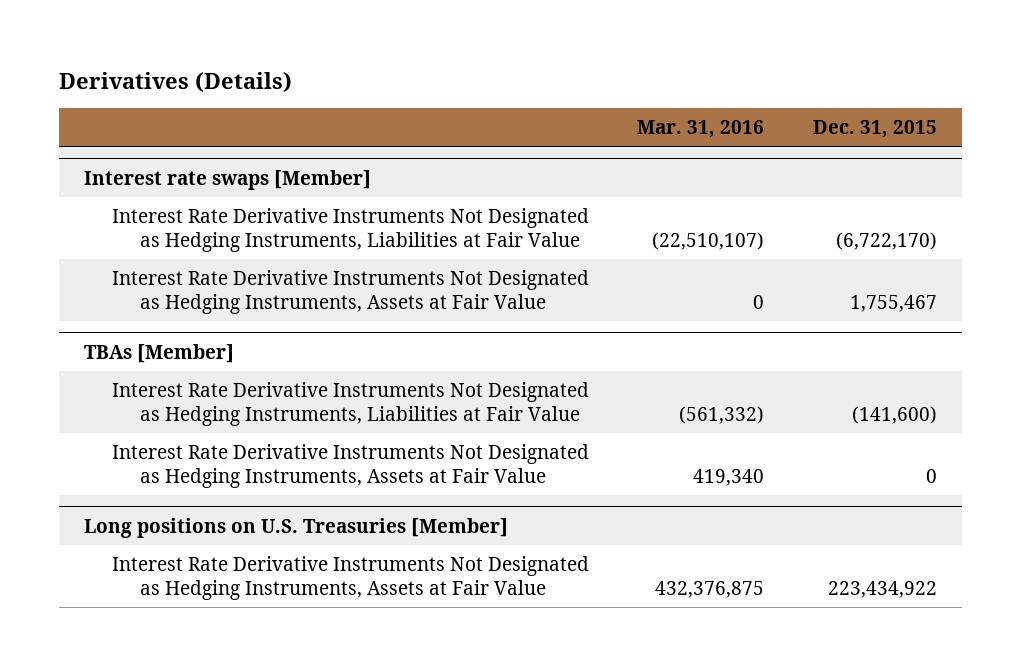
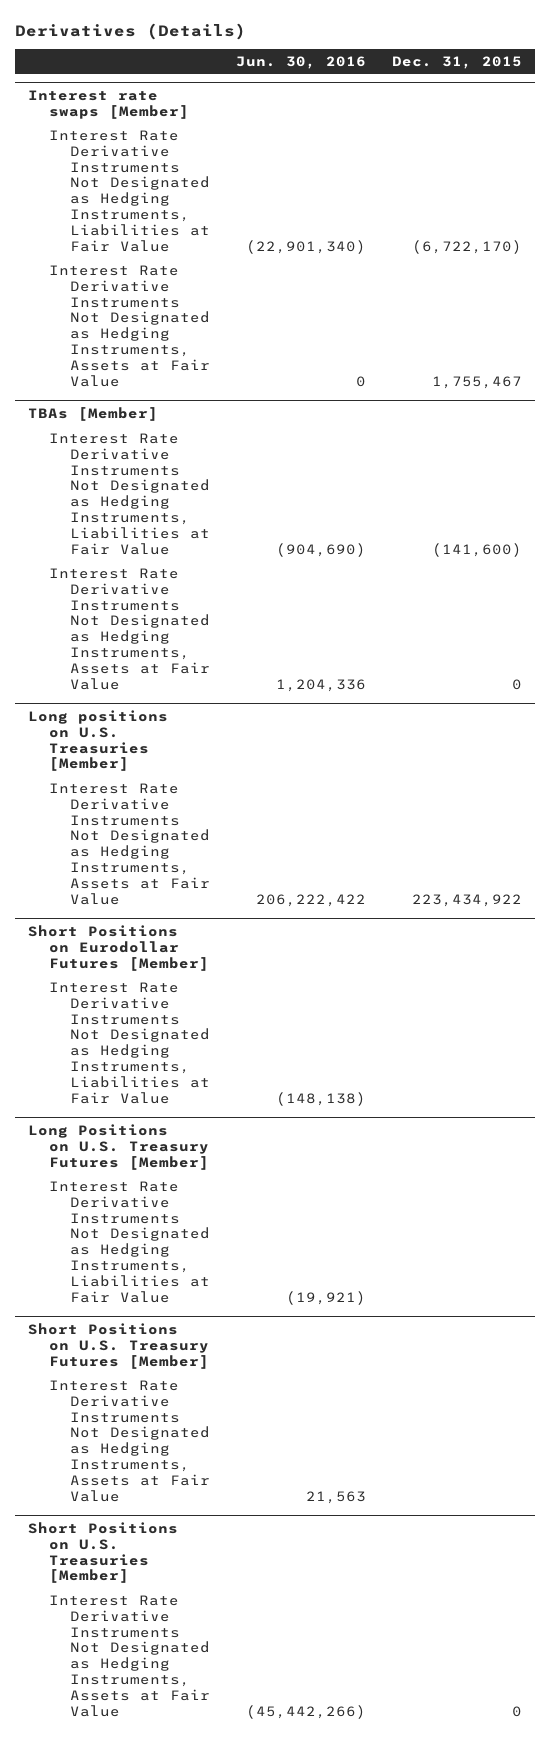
- | Mar. 31, 2016 | Dec. 31, 2015
+ | Jun. 30, 2016 | Dec. 31, 2015
+ Short Positions on Eurodollar Futures [Member]
+ Interest Rate Derivative Instruments Not Designated as Hedging Instruments, Liabilities at Fair Value | (148,138) |
+ Long Positions on U.S. Treasury Futures [Member]
+ Interest Rate Derivative Instruments Not Designated as Hedging Instruments, Liabilities at Fair Value | (19,921) |
+ Short Positions on U.S. Treasury Futures [Member]
+ Interest Rate Derivative Instruments Not Designated as Hedging Instruments, Assets at Fair Value | 21,563 |
+ Short Positions on U.S. Treasuries [Member]
+ Interest Rate Derivative Instruments Not Designated as Hedging Instruments, Assets at Fair Value | (45,442,266) | 0

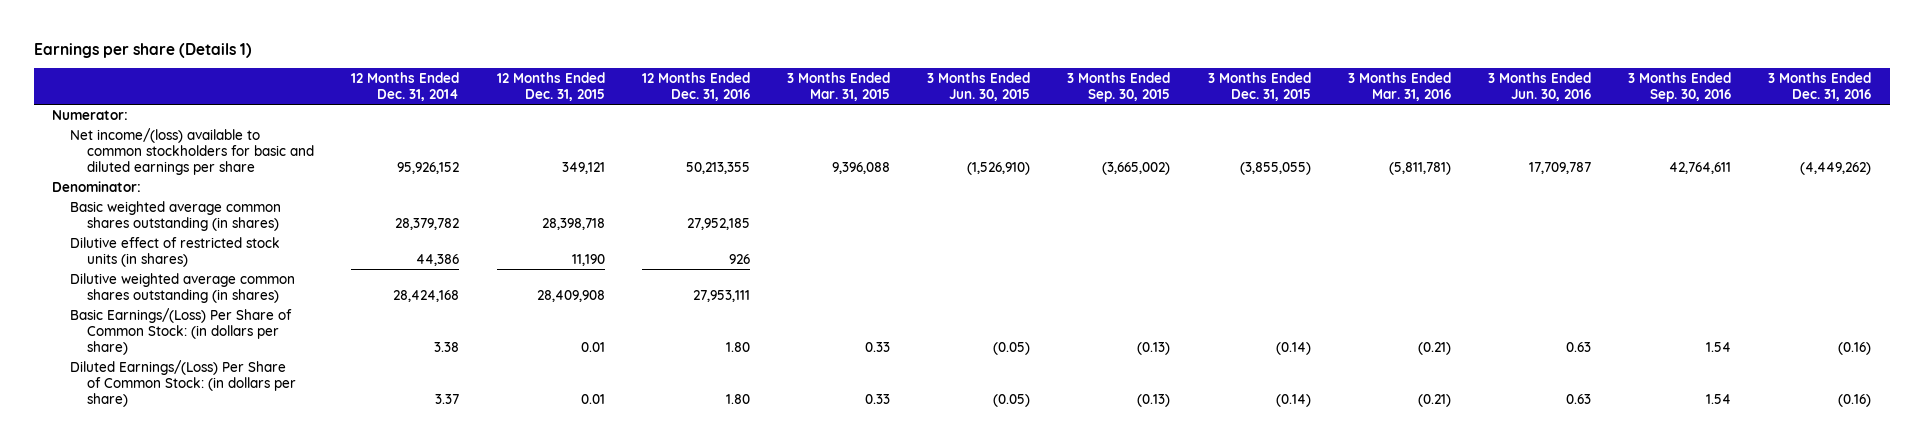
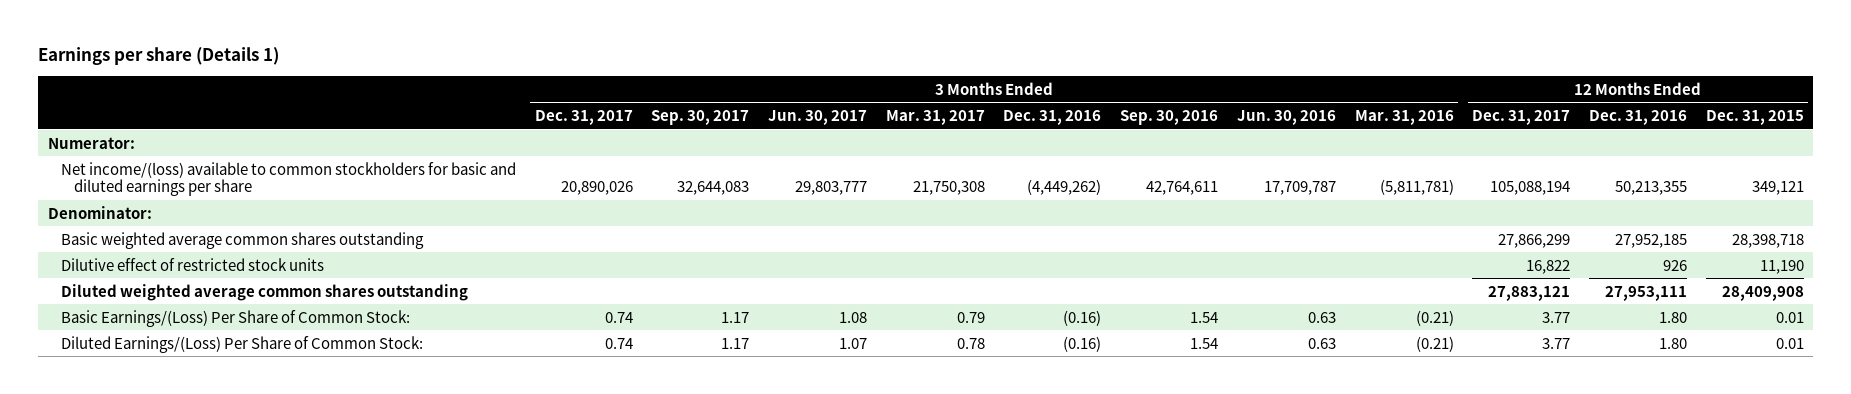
- | 12 Months Ended Dec. 31, 2014 | 12 Months Ended Dec. 31, 2015 | 12 Months Ended Dec. 31, 2016 | 3 Months Ended Mar. 31, 2015 | 3 Months Ended Jun. 30, 2015 | 3 Months Ended Sep. 30, 2015 | 3 Months Ended Dec. 31, 2015 | 3 Months Ended Mar. 31, 2016 | 3 Months Ended Jun. 30, 2016 | 3 Months Ended Sep. 30, 2016 | 3 Months Ended Dec. 31, 2016
+ | 3 Months Ended Dec. 31, 2017 | 3 Months Ended Sep. 30, 2017 | 3 Months Ended Jun. 30, 2017 | 3 Months Ended Mar. 31, 2017 | 3 Months Ended Dec. 31, 2016 | 3 Months Ended Sep. 30, 2016 | 3 Months Ended Jun. 30, 2016 | 3 Months Ended Mar. 31, 2016 | 12 Months Ended Dec. 31, 2017 | 12 Months Ended Dec. 31, 2016 | 12 Months Ended Dec. 31, 2015
- Basic weighted average common shares outstanding (in shares) | 28,379,782 | 28,398,718 | 27,952,185 | | | | | | | |
- Dilutive effect of restricted stock units (in shares) | 44,386 | 11,190 | 926 | | | | | | | |
- Dilutive weighted average common shares outstanding (in shares) | 28,424,168 | 28,409,908 | 27,953,111 | | | | | | | |
- Basic Earnings/(Loss) Per Share of Common Stock: (in dollars per share) | 3.38 | 0.01 | 1.80 | 0.33 | (0.05) | (0.13) | (0.14) | (0.21) | 0.63 | 1.54 | (0.16)
- Diluted Earnings/(Loss) Per Share of Common Stock: (in dollars per share) | 3.37 | 0.01 | 1.80 | 0.33 | (0.05) | (0.13) | (0.14) | (0.21) | 0.63 | 1.54 | (0.16)
+ Basic weighted average common shares outstanding | | | | | | | | | 27,866,299 | 27,952,185 | 28,398,718
+ Dilutive effect of restricted stock units | | | | | | | | | 16,822 | 926 | 11,190
+ Diluted weighted average common shares outstanding | | | | | | | | | 27,883,121 | 27,953,111 | 28,409,908
+ Basic Earnings/(Loss) Per Share of Common Stock: | 0.74 | 1.17 | 1.08 | 0.79 | (0.16) | 1.54 | 0.63 | (0.21) | 3.77 | 1.80 | 0.01
+ Diluted Earnings/(Loss) Per Share of Common Stock: | 0.74 | 1.17 | 1.07 | 0.78 | (0.16) | 1.54 | 0.63 | (0.21) | 3.77 | 1.80 | 0.01

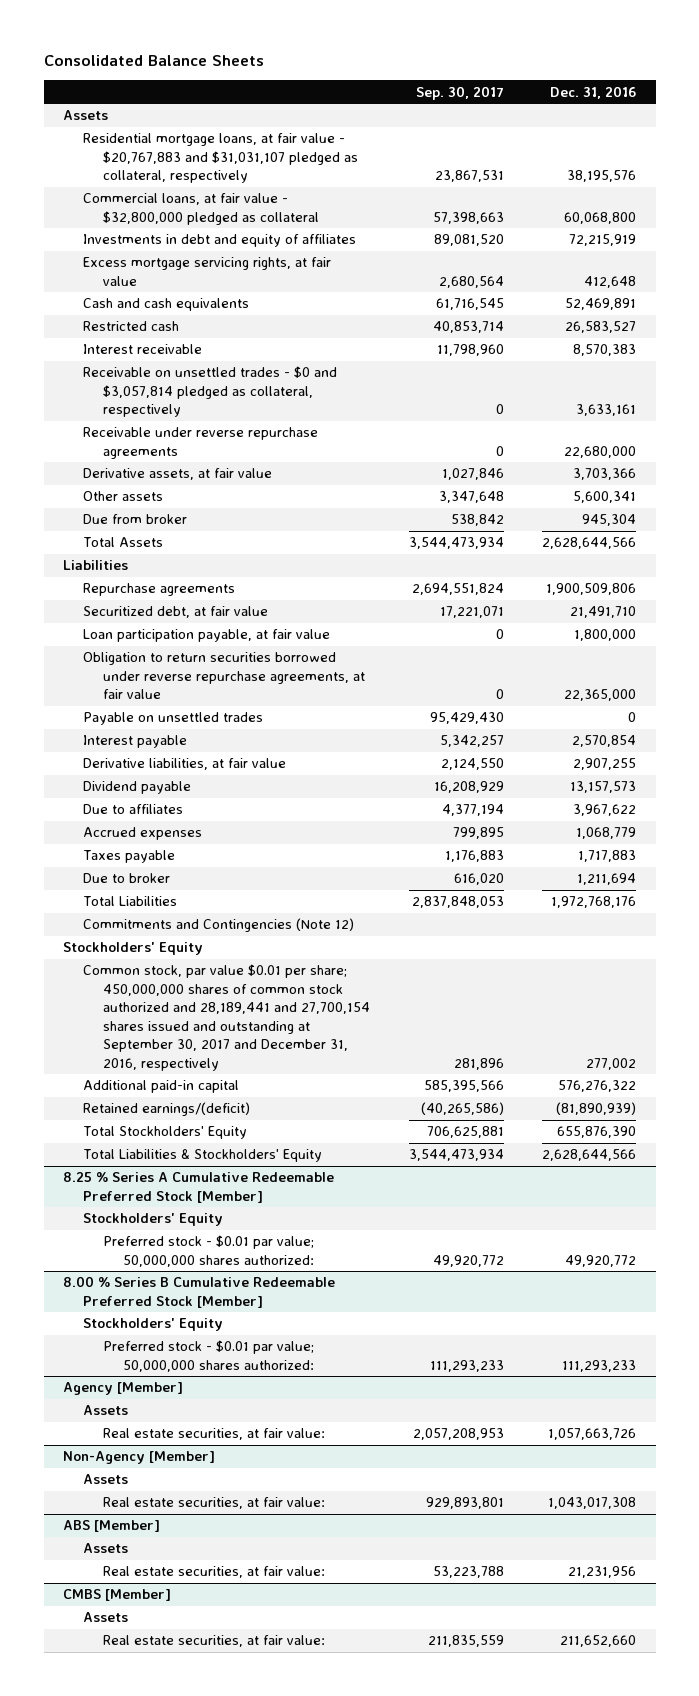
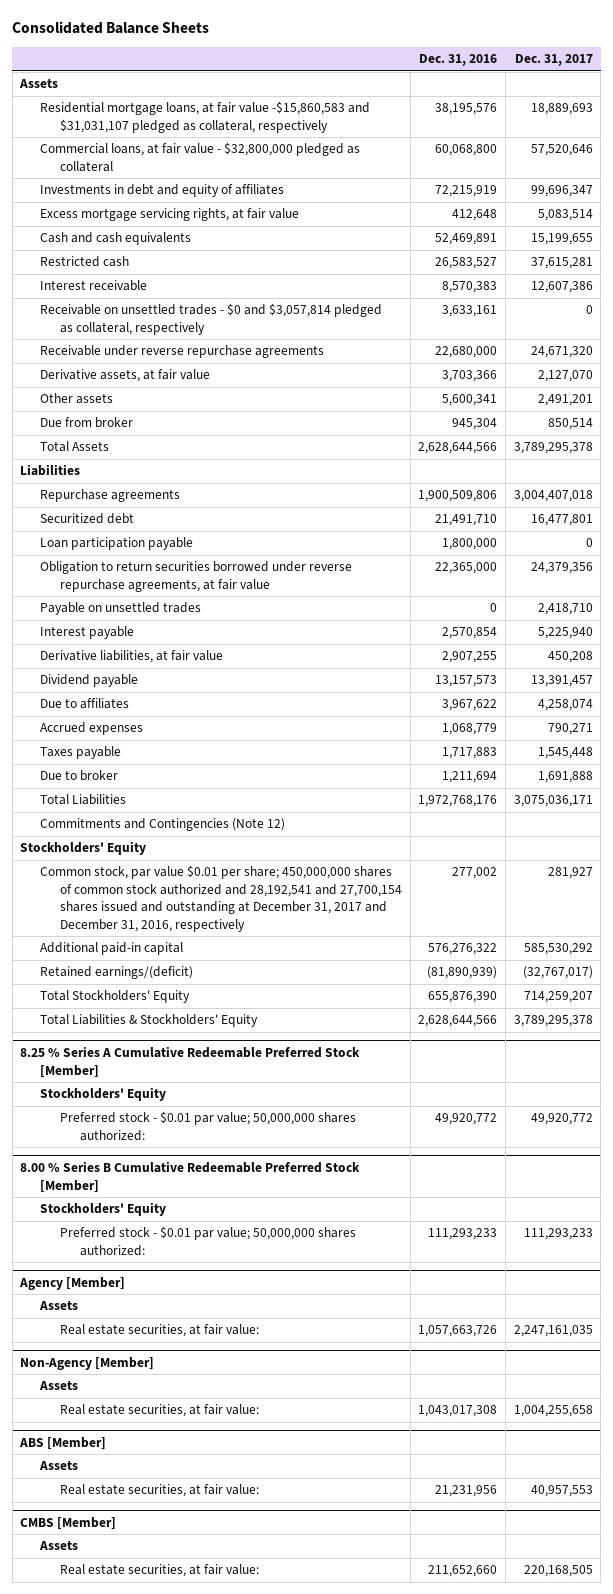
- | Sep. 30, 2017 | Dec. 31, 2016
+ | Dec. 31, 2016 | Dec. 31, 2017
- Residential mortgage loans, at fair value - $20,767,883 and $31,031,107 pledged as collateral, respectively | 23,867,531 | 38,195,576
+ Residential mortgage loans, at fair value -$15,860,583 and $31,031,107 pledged as collateral, respectively | 38,195,576 | 18,889,693
- Securitized debt, at fair value | 17,221,071 | 21,491,710
- Loan participation payable, at fair value | 0 | 1,800,000
+ Securitized debt | 21,491,710 | 16,477,801
+ Loan participation payable | 1,800,000 | 0
- Common stock, par value $0.01 per share; 450,000,000 shares of common stock authorized and 28,189,441 and 27,700,154 shares issued and outstanding at September 30, 2017 and December 31, 2016, respectively | 281,896 | 277,002
+ Common stock, par value $0.01 per share; 450,000,000 shares of common stock authorized and 28,192,541 and 27,700,154 shares issued and outstanding at December 31, 2017 and December 31, 2016, respectively | 277,002 | 281,927

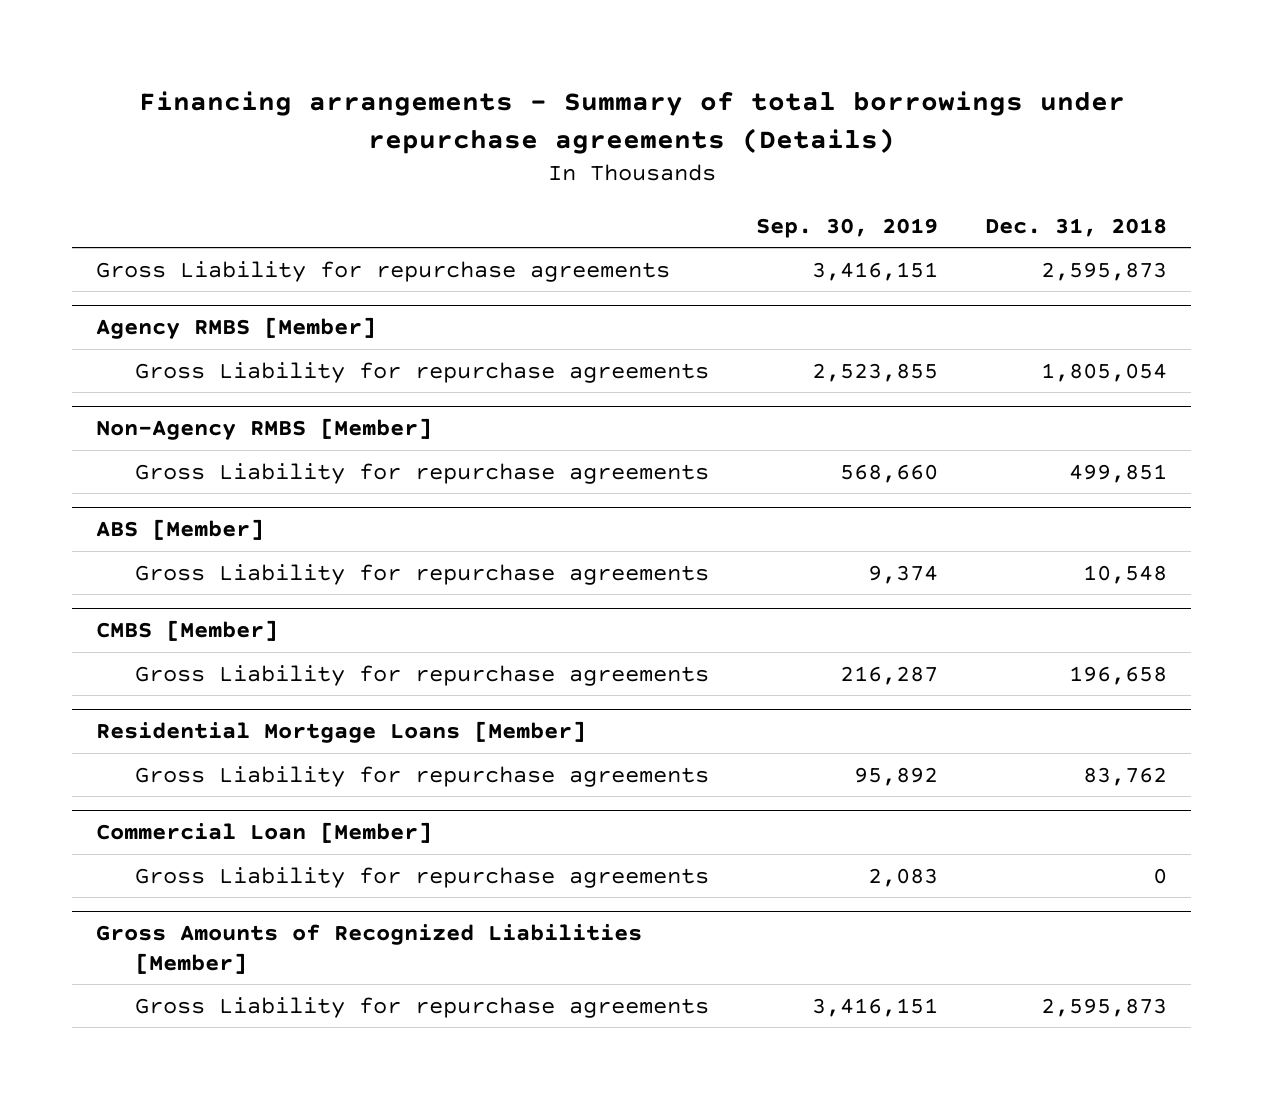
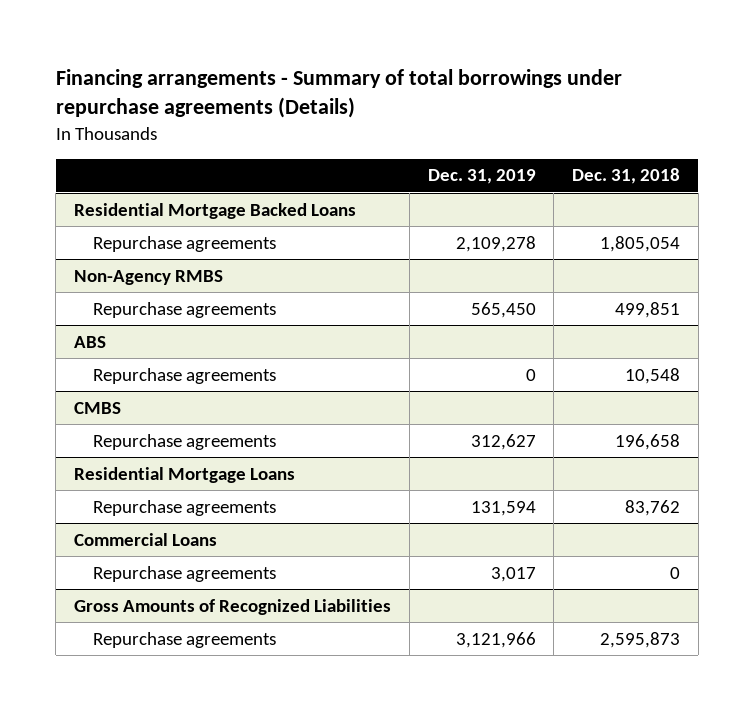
- | Sep. 30, 2019 | Dec. 31, 2018
+ | Dec. 31, 2019 | Dec. 31, 2018
- Gross Liability for repurchase agreements | 3,416,151 | 2,595,873
- Agency RMBS [Member]
- Gross Liability for repurchase agreements | 2,523,855 | 1,805,054
- Non-Agency RMBS [Member]
- Gross Liability for repurchase agreements | 568,660 | 499,851
- ABS [Member]
- Gross Liability for repurchase agreements | 9,374 | 10,548
- CMBS [Member]
- Gross Liability for repurchase agreements | 216,287 | 196,658
- Residential Mortgage Loans [Member]
- Gross Liability for repurchase agreements | 95,892 | 83,762
- Commercial Loan [Member]
- Gross Liability for repurchase agreements | 2,083 | 0
- Gross Amounts of Recognized Liabilities [Member]
- Gross Liability for repurchase agreements | 3,416,151 | 2,595,873
+ Residential Mortgage Backed Loans
+ Repurchase agreements | 2,109,278 | 1,805,054
+ Non-Agency RMBS
+ Repurchase agreements | 565,450 | 499,851
+ ABS
+ Repurchase agreements | 0 | 10,548
+ CMBS
+ Repurchase agreements | 312,627 | 196,658
+ Residential Mortgage Loans
+ Repurchase agreements | 131,594 | 83,762
+ Commercial Loans
+ Repurchase agreements | 3,017 | 0
+ Gross Amounts of Recognized Liabilities
+ Repurchase agreements | 3,121,966 | 2,595,873

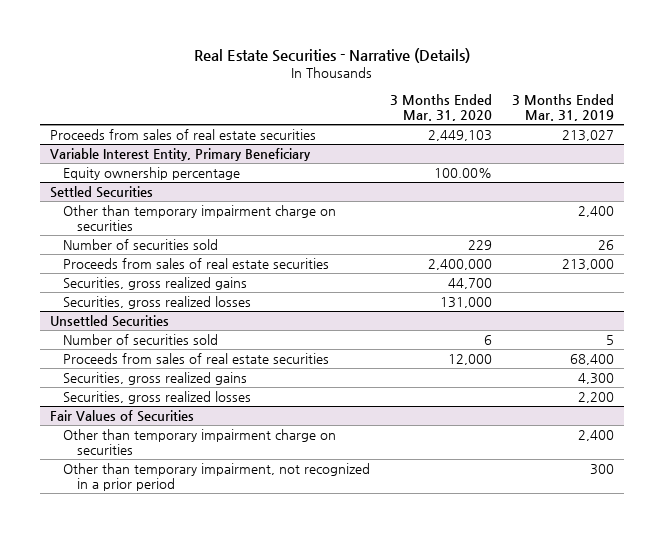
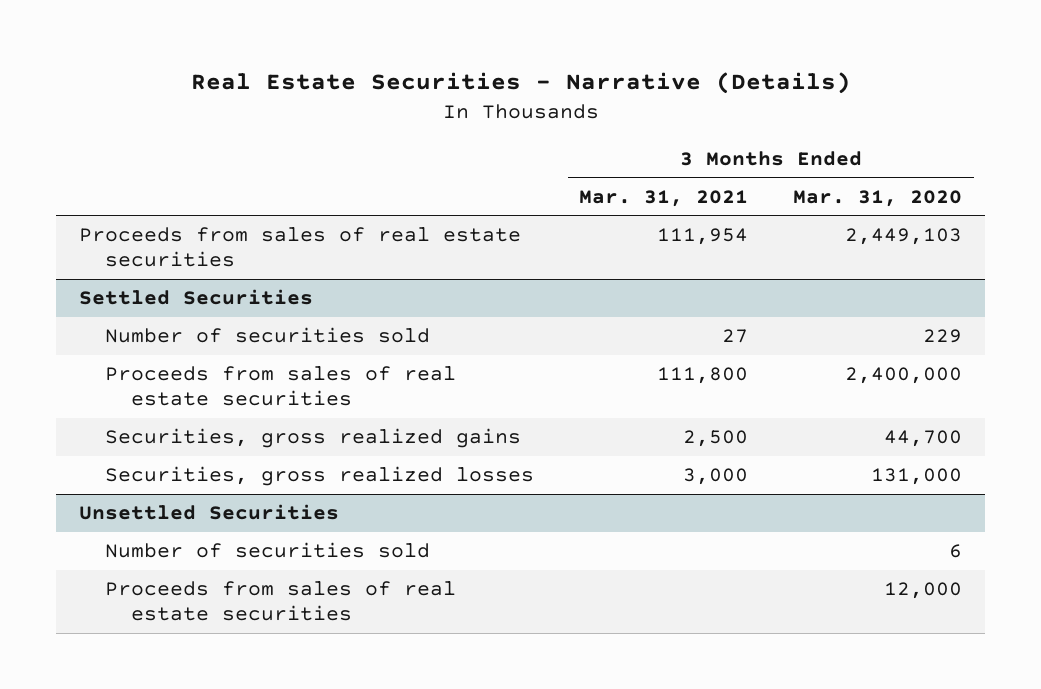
- | 3 Months Ended Mar. 31, 2020 | 3 Months Ended Mar. 31, 2019
+ | 3 Months Ended Mar. 31, 2021 | 3 Months Ended Mar. 31, 2020
- Variable Interest Entity, Primary Beneficiary
- Equity ownership percentage | 100.00% |
@ Settled Securities
- Other than temporary impairment charge on securities | | 2,400
@ Unsettled Securities
- Securities, gross realized gains | | 4,300
- Securities, gross realized losses | | 2,200
- Fair Values of Securities
- Other than temporary impairment charge on securities | | 2,400
- Other than temporary impairment, not recognized in a prior period | | 300

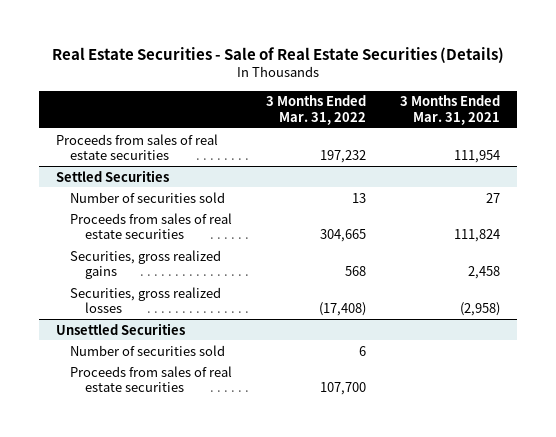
- Real Estate Securities - Narrative (Details)
+ Real Estate Securities - Sale of Real Estate Securities (Details)
- | 3 Months Ended Mar. 31, 2021 | 3 Months Ended Mar. 31, 2020
+ | 3 Months Ended Mar. 31, 2022 | 3 Months Ended Mar. 31, 2021
@ Settled Securities
- Proceeds from sales of real estate securities | 111,800 | 2,400,000
- Securities, gross realized gains | 2,500 | 44,700
- Securities, gross realized losses | 3,000 | 131,000
+ Proceeds from sales of real estate securities | 304,665 | 111,824
+ Securities, gross realized gains | 568 | 2,458
+ Securities, gross realized losses | (17,408) | (2,958)

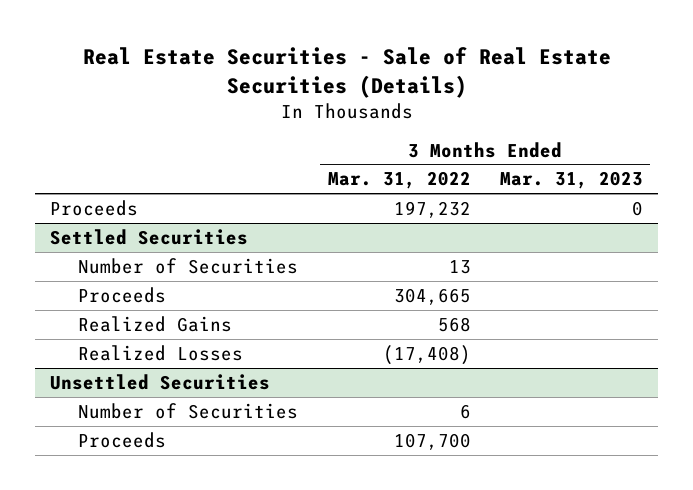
- | 3 Months Ended Mar. 31, 2022 | 3 Months Ended Mar. 31, 2021
+ | 3 Months Ended Mar. 31, 2022 | 3 Months Ended Mar. 31, 2023
- Proceeds from sales of real estate securities | 197,232 | 111,954
+ Proceeds | 197,232 | 0
@ Settled Securities
- Number of securities sold | 13 | 27
- Proceeds from sales of real estate securities | 304,665 | 111,824
- Securities, gross realized gains | 568 | 2,458
- Securities, gross realized losses | (17,408) | (2,958)
+ Number of Securities | 13 |
+ Proceeds | 304,665 |
+ Realized Gains | 568 |
+ Realized Losses | (17,408) |
@ Unsettled Securities
- Number of securities sold | 6 |
- Proceeds from sales of real estate securities | 107,700 |
+ Number of Securities | 6 |
+ Proceeds | 107,700 |

